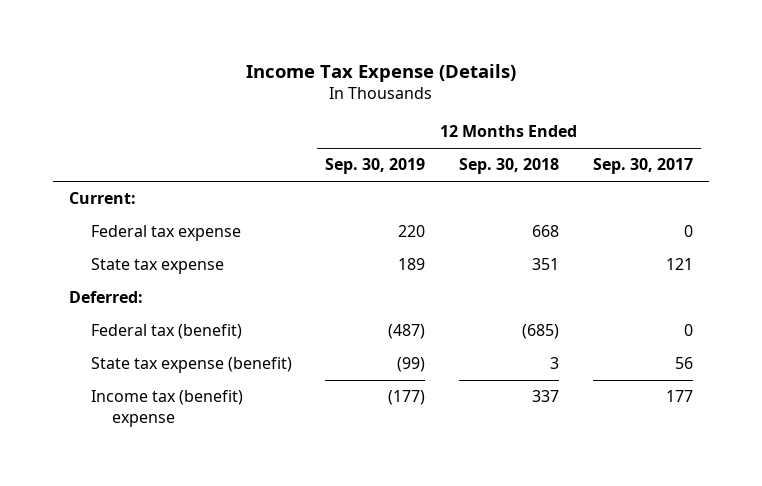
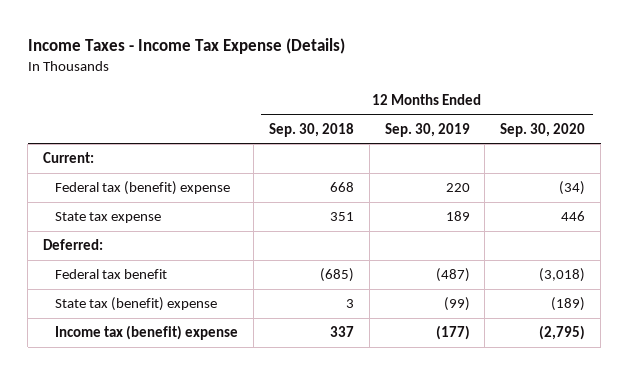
- Income Tax Expense (Details)
+ Income Taxes - Income Tax Expense (Details)
- | 12 Months Ended Sep. 30, 2019 | 12 Months Ended Sep. 30, 2018 | 12 Months Ended Sep. 30, 2017
+ | 12 Months Ended Sep. 30, 2018 | 12 Months Ended Sep. 30, 2019 | 12 Months Ended Sep. 30, 2020
- Federal tax expense | 220 | 668 | 0
+ Federal tax (benefit) expense | 668 | 220 | (34)
- Federal tax (benefit) | (487) | (685) | 0
- State tax expense (benefit) | (99) | 3 | 56
+ Federal tax benefit | (685) | (487) | (3,018)
+ State tax (benefit) expense | 3 | (99) | (189)

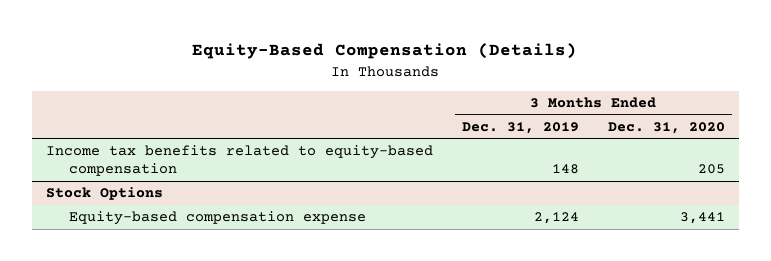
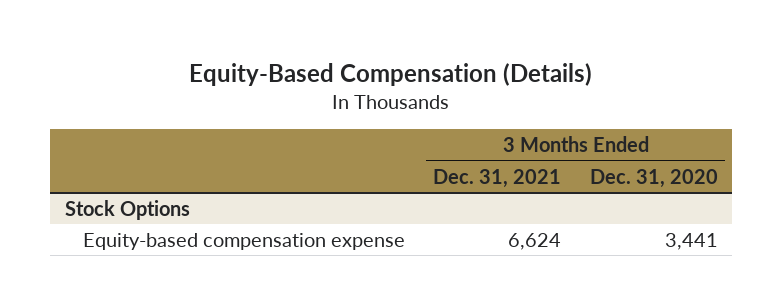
- | 3 Months Ended Dec. 31, 2019 | 3 Months Ended Dec. 31, 2020
+ | 3 Months Ended Dec. 31, 2021 | 3 Months Ended Dec. 31, 2020
- Income tax benefits related to equity-based compensation | 148 | 205

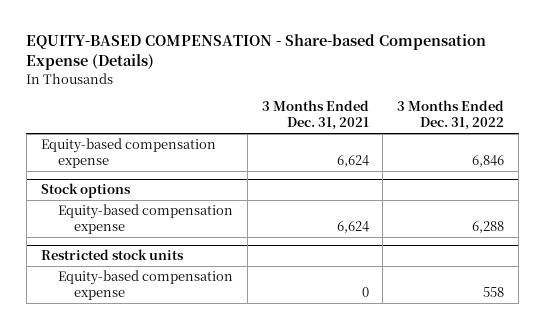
- Equity-Based Compensation (Details)
+ EQUITY-BASED COMPENSATION - Share-based Compensation Expense (Details)
- | 3 Months Ended Dec. 31, 2021 | 3 Months Ended Dec. 31, 2020
+ | 3 Months Ended Dec. 31, 2021 | 3 Months Ended Dec. 31, 2022
- Stock Options
+ Stock options
+ Equity-based compensation expense | 6,624 | 6,288
+ Restricted stock units
+ Equity-based compensation expense | 0 | 558

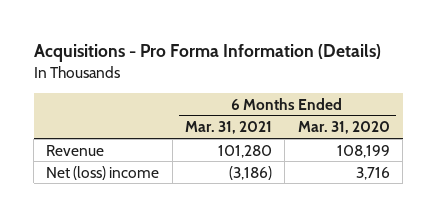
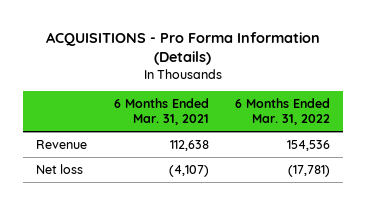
- Acquisitions - Pro Forma Information (Details)
+ ACQUISITIONS - Pro Forma Information (Details)
- | 6 Months Ended Mar. 31, 2021 | 6 Months Ended Mar. 31, 2020
+ | 6 Months Ended Mar. 31, 2021 | 6 Months Ended Mar. 31, 2022
- Revenue | 101,280 | 108,199
- Net (loss) income | (3,186) | 3,716
+ Revenue | 112,638 | 154,536
+ Net loss | (4,107) | (17,781)

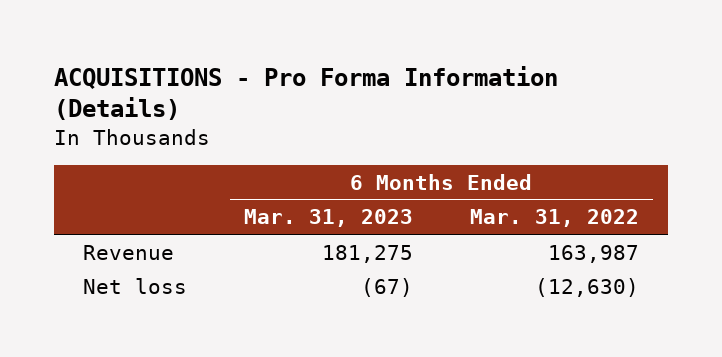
- | 6 Months Ended Mar. 31, 2021 | 6 Months Ended Mar. 31, 2022
+ | 6 Months Ended Mar. 31, 2023 | 6 Months Ended Mar. 31, 2022
- Revenue | 112,638 | 154,536
- Net loss | (4,107) | (17,781)
+ Revenue | 181,275 | 163,987
+ Net loss | (67) | (12,630)

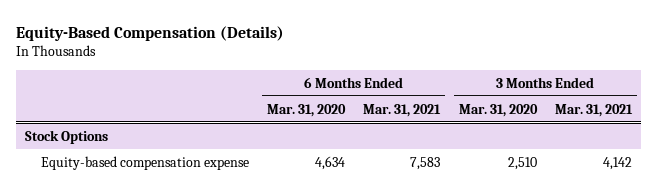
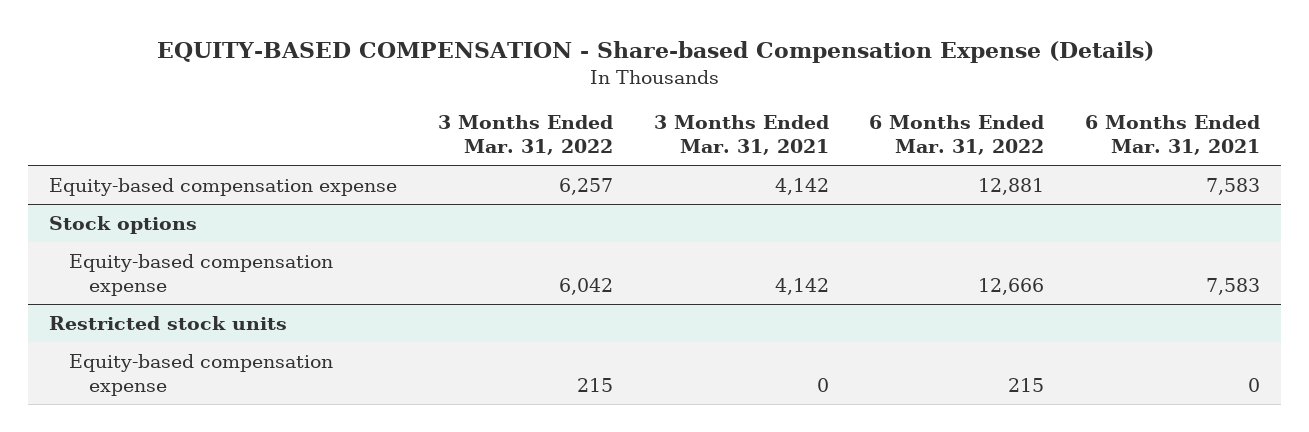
- Equity-Based Compensation (Details)
+ EQUITY-BASED COMPENSATION - Share-based Compensation Expense (Details)
- | 6 Months Ended Mar. 31, 2020 | 6 Months Ended Mar. 31, 2021 | 3 Months Ended Mar. 31, 2020 | 3 Months Ended Mar. 31, 2021
+ | 3 Months Ended Mar. 31, 2022 | 3 Months Ended Mar. 31, 2021 | 6 Months Ended Mar. 31, 2022 | 6 Months Ended Mar. 31, 2021
- Stock Options
+ Stock options
+ Equity-based compensation expense | 6,042 | 4,142 | 12,666 | 7,583
+ Restricted stock units
+ Equity-based compensation expense | 215 | 0 | 215 | 0

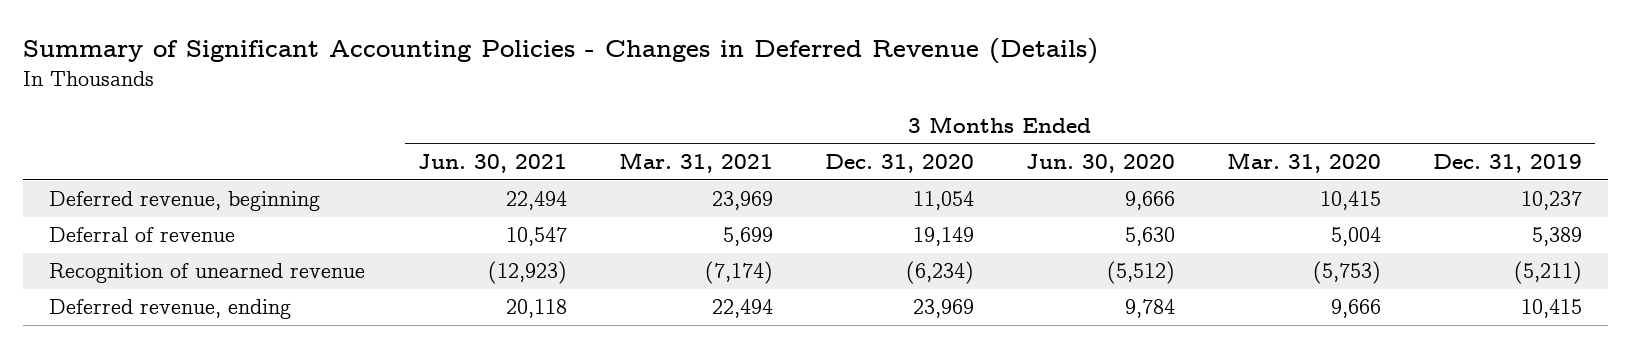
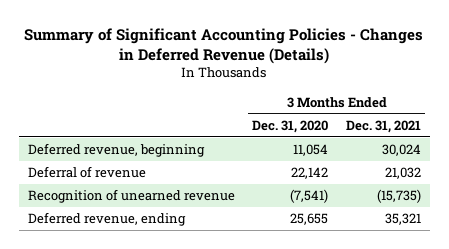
- | 3 Months Ended Jun. 30, 2021 | 3 Months Ended Mar. 31, 2021 | 3 Months Ended Dec. 31, 2020 | 3 Months Ended Jun. 30, 2020 | 3 Months Ended Mar. 31, 2020 | 3 Months Ended Dec. 31, 2019
+ | 3 Months Ended Dec. 31, 2020 | 3 Months Ended Dec. 31, 2021
- Deferral of revenue | 10,547 | 5,699 | 19,149 | 5,630 | 5,004 | 5,389
- Recognition of unearned revenue | (12,923) | (7,174) | (6,234) | (5,512) | (5,753) | (5,211)
- Deferred revenue, ending | 20,118 | 22,494 | 23,969 | 9,784 | 9,666 | 10,415
+ Deferral of revenue | 22,142 | 21,032
+ Recognition of unearned revenue | (7,541) | (15,735)
+ Deferred revenue, ending | 25,655 | 35,321

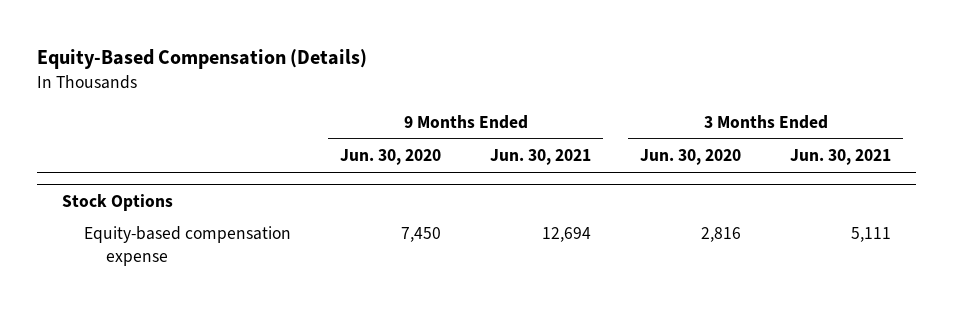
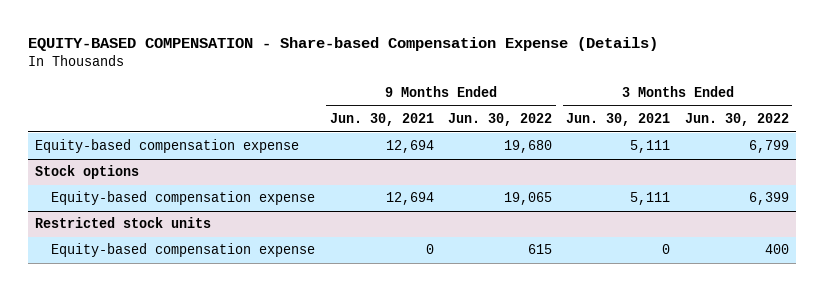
- Equity-Based Compensation (Details)
+ EQUITY-BASED COMPENSATION - Share-based Compensation Expense (Details)
- | 9 Months Ended Jun. 30, 2020 | 9 Months Ended Jun. 30, 2021 | 3 Months Ended Jun. 30, 2020 | 3 Months Ended Jun. 30, 2021
+ | 9 Months Ended Jun. 30, 2021 | 9 Months Ended Jun. 30, 2022 | 3 Months Ended Jun. 30, 2021 | 3 Months Ended Jun. 30, 2022
- Stock Options
+ Stock options
+ Equity-based compensation expense | 12,694 | 19,065 | 5,111 | 6,399
+ Restricted stock units
+ Equity-based compensation expense | 0 | 615 | 0 | 400

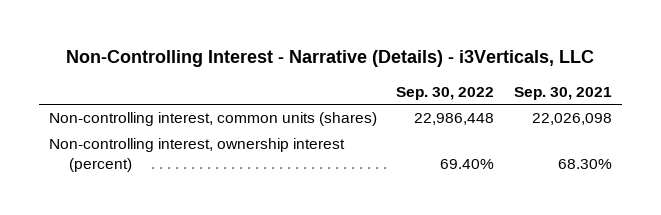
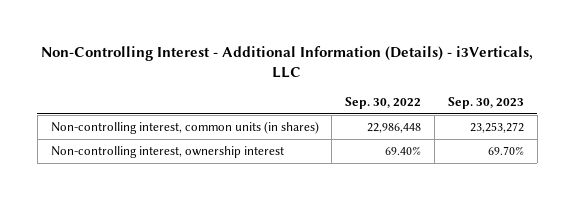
- Non-Controlling Interest - Narrative (Details) - i3Verticals, LLC
+ Non-Controlling Interest - Additional Information (Details) - i3Verticals, LLC
- | Sep. 30, 2022 | Sep. 30, 2021
+ | Sep. 30, 2022 | Sep. 30, 2023
- Non-controlling interest, common units (shares) | 22,986,448 | 22,026,098
- Non-controlling interest, ownership interest (percent) | 69.40% | 68.30%
+ Non-controlling interest, common units (in shares) | 22,986,448 | 23,253,272
+ Non-controlling interest, ownership interest | 69.40% | 69.70%

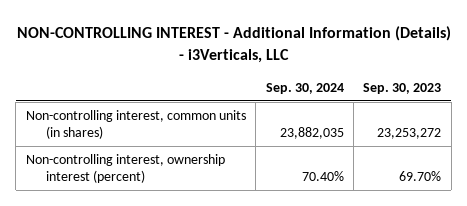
- Non-Controlling Interest - Additional Information (Details) - i3Verticals, LLC
+ NON-CONTROLLING INTEREST - Additional Information (Details) - i3Verticals, LLC
- | Sep. 30, 2022 | Sep. 30, 2023
+ | Sep. 30, 2024 | Sep. 30, 2023
- Non-controlling interest, ownership interest | 69.40% | 69.70%
+ Non-controlling interest, ownership interest (percent) | 70.40% | 69.70%

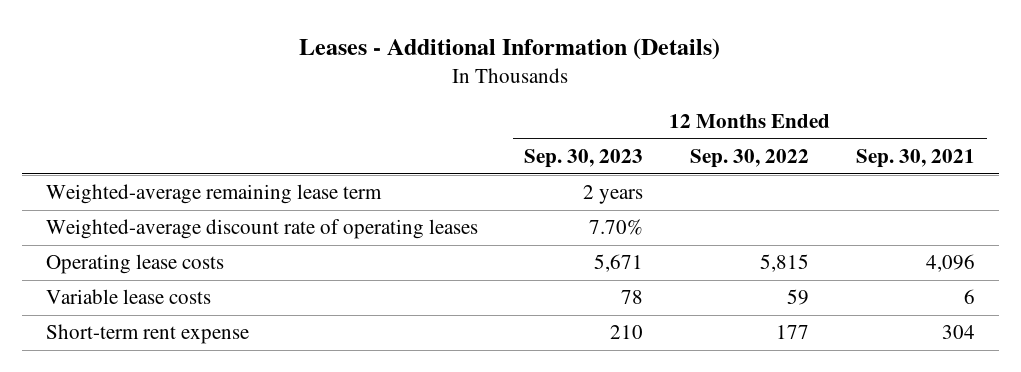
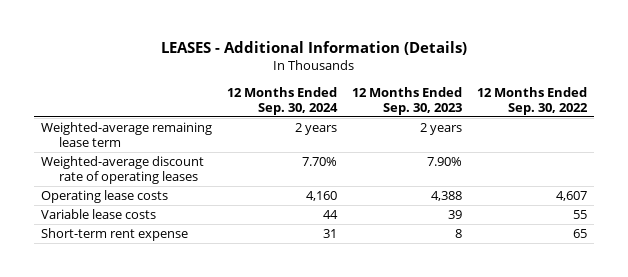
- Leases - Additional Information (Details)
+ LEASES - Additional Information (Details)
- | 12 Months Ended Sep. 30, 2023 | 12 Months Ended Sep. 30, 2022 | 12 Months Ended Sep. 30, 2021
+ | 12 Months Ended Sep. 30, 2024 | 12 Months Ended Sep. 30, 2023 | 12 Months Ended Sep. 30, 2022
- Weighted-average discount rate of operating leases | 7.70% | |
- Operating lease costs | 5,671 | 5,815 | 4,096
- Variable lease costs | 78 | 59 | 6
- Short-term rent expense | 210 | 177 | 304
+ Weighted-average discount rate of operating leases | 7.70% | 7.90% |
+ Operating lease costs | 4,160 | 4,388 | 4,607
+ Variable lease costs | 44 | 39 | 55
+ Short-term rent expense | 31 | 8 | 65

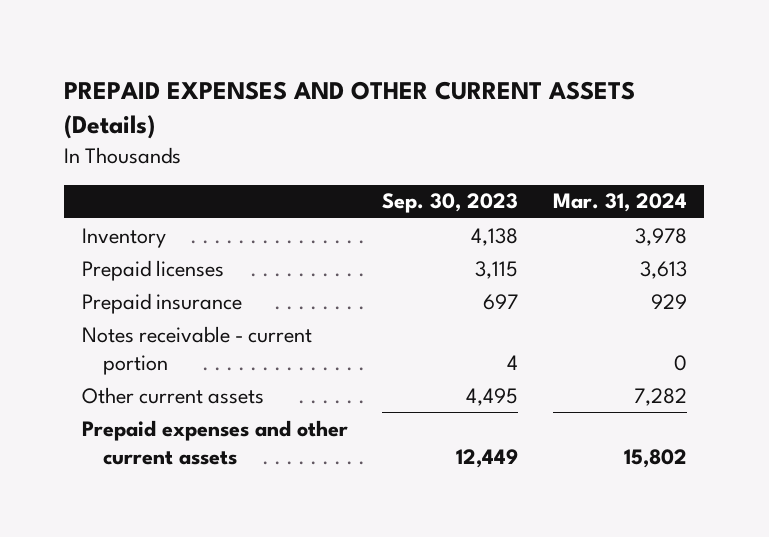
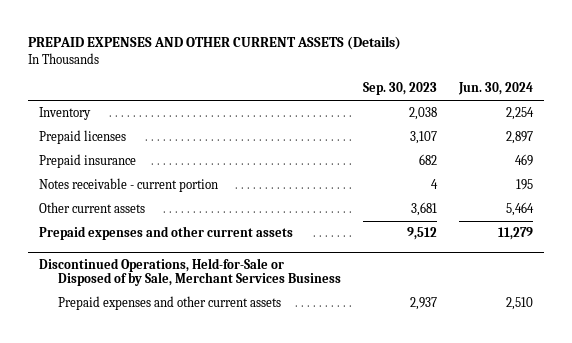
- | Sep. 30, 2023 | Mar. 31, 2024
+ | Sep. 30, 2023 | Jun. 30, 2024
- Inventory | 4,138 | 3,978
- Prepaid licenses | 3,115 | 3,613
- Prepaid insurance | 697 | 929
+ Inventory | 2,038 | 2,254
+ Prepaid licenses | 3,107 | 2,897
+ Prepaid insurance | 682 | 469
- Other current assets | 4,495 | 7,282
- Prepaid expenses and other current assets | 12,449 | 15,802
+ Other current assets | 3,681 | 5,464
+ Prepaid expenses and other current assets | 9,512 | 11,279
+ Discontinued Operations, Held-for-Sale or Disposed of by Sale, Merchant Services Business
+ Prepaid expenses and other current assets | 2,937 | 2,510

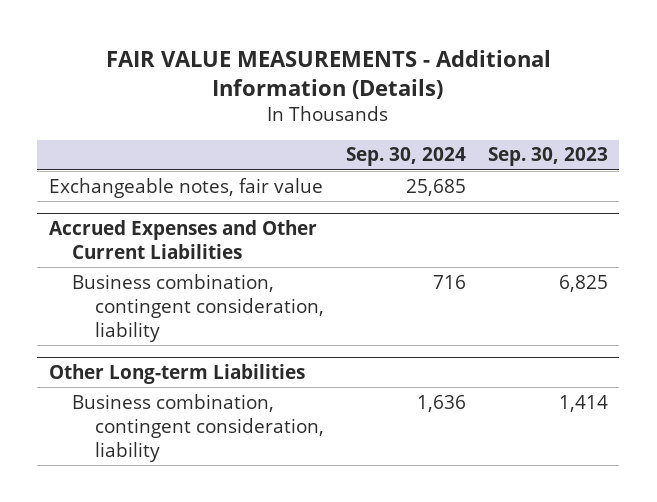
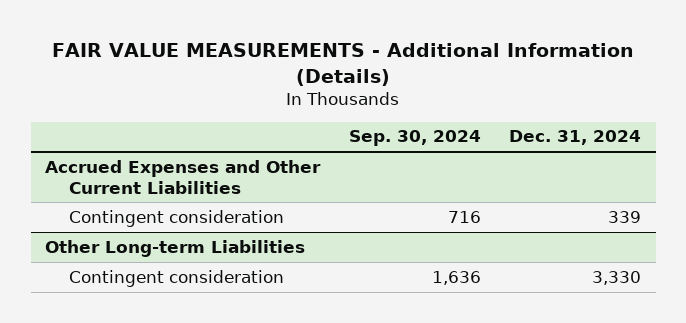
- | Sep. 30, 2024 | Sep. 30, 2023
+ | Sep. 30, 2024 | Dec. 31, 2024
- Exchangeable notes, fair value | 25,685 |
@ Accrued Expenses and Other Current Liabilities
- Business combination, contingent consideration, liability | 716 | 6,825
+ Contingent consideration | 716 | 339
@ Other Long-term Liabilities
- Business combination, contingent consideration, liability | 1,636 | 1,414
+ Contingent consideration | 1,636 | 3,330

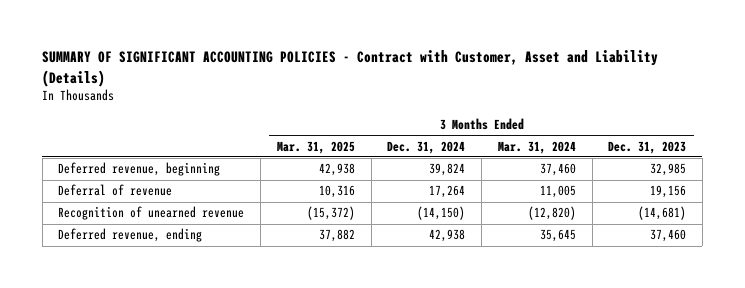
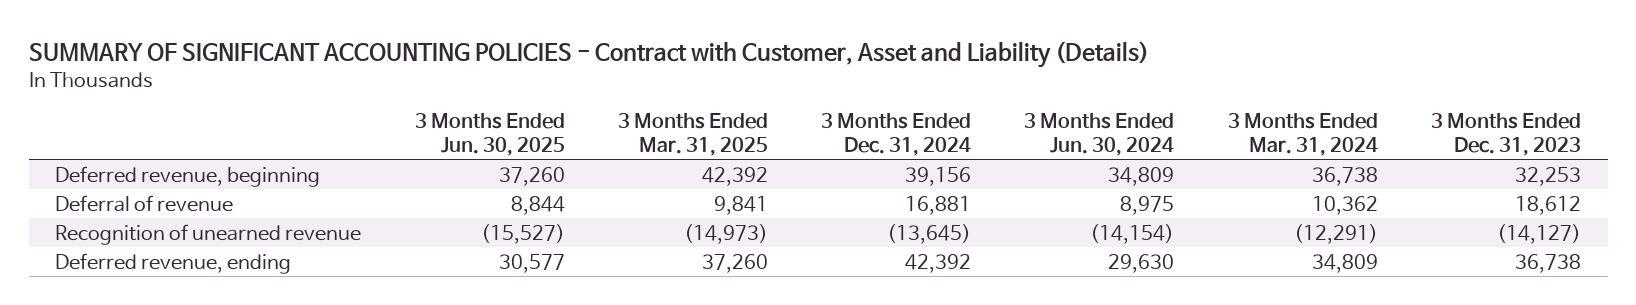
- | 3 Months Ended Mar. 31, 2025 | 3 Months Ended Dec. 31, 2024 | 3 Months Ended Mar. 31, 2024 | 3 Months Ended Dec. 31, 2023
+ | 3 Months Ended Jun. 30, 2025 | 3 Months Ended Mar. 31, 2025 | 3 Months Ended Dec. 31, 2024 | 3 Months Ended Jun. 30, 2024 | 3 Months Ended Mar. 31, 2024 | 3 Months Ended Dec. 31, 2023
- Deferred revenue, beginning | 42,938 | 39,824 | 37,460 | 32,985
- Deferral of revenue | 10,316 | 17,264 | 11,005 | 19,156
- Recognition of unearned revenue | (15,372) | (14,150) | (12,820) | (14,681)
- Deferred revenue, ending | 37,882 | 42,938 | 35,645 | 37,460
+ Deferred revenue, beginning | 37,260 | 42,392 | 39,156 | 34,809 | 36,738 | 32,253
+ Deferral of revenue | 8,844 | 9,841 | 16,881 | 8,975 | 10,362 | 18,612
+ Recognition of unearned revenue | (15,527) | (14,973) | (13,645) | (14,154) | (12,291) | (14,127)
+ Deferred revenue, ending | 30,577 | 37,260 | 42,392 | 29,630 | 34,809 | 36,738

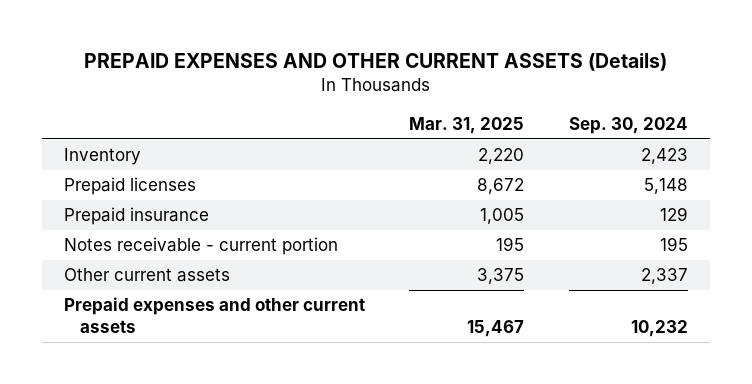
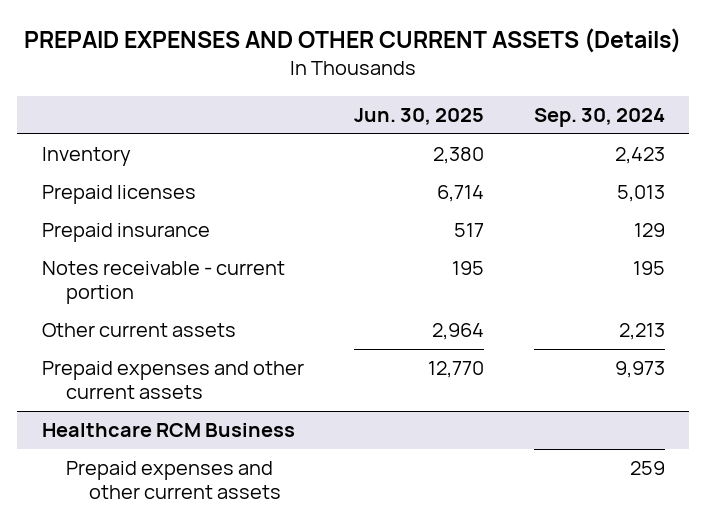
- | Mar. 31, 2025 | Sep. 30, 2024
+ | Jun. 30, 2025 | Sep. 30, 2024
- Prepaid licenses | 8,672 | 5,148
+ Prepaid licenses | 6,714 | 5,013
- Other current assets | 3,375 | 2,337
- Prepaid expenses and other current assets | 15,467 | 10,232
+ Other current assets | 2,964 | 2,213
+ Prepaid expenses and other current assets | 12,770 | 9,973
+ Healthcare RCM Business
+ Prepaid expenses and other current assets | | 259

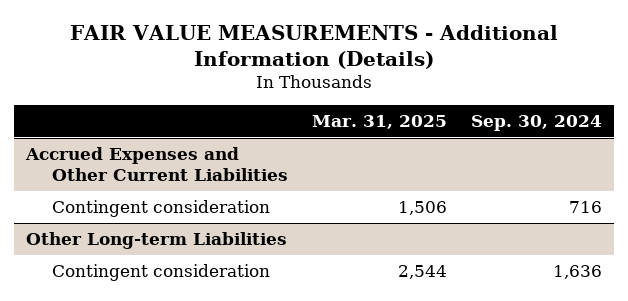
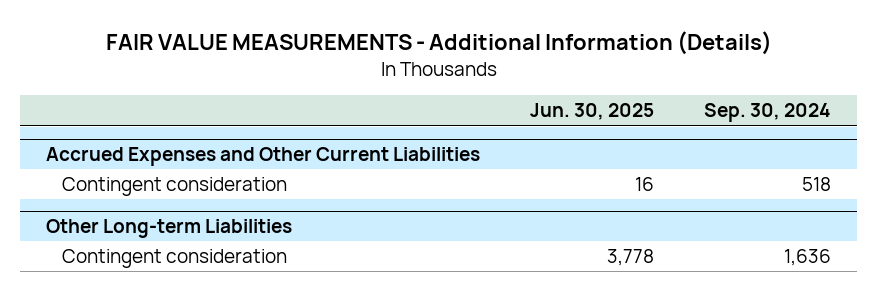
- | Mar. 31, 2025 | Sep. 30, 2024
+ | Jun. 30, 2025 | Sep. 30, 2024
@ Accrued Expenses and Other Current Liabilities
- Contingent consideration | 1,506 | 716
+ Contingent consideration | 16 | 518

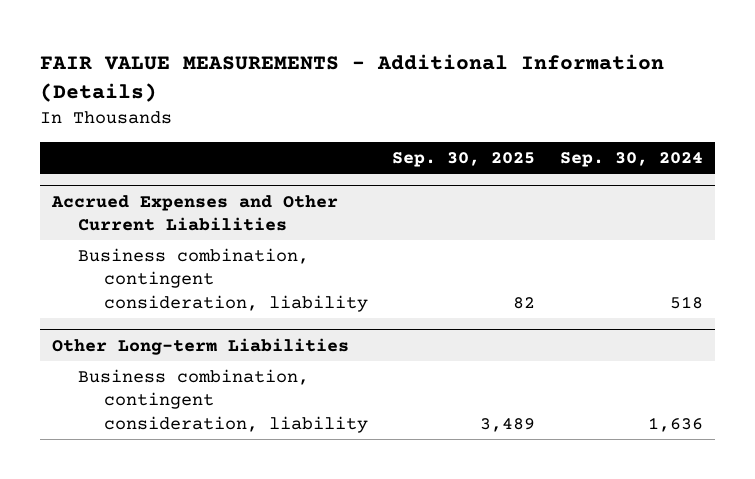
- | Jun. 30, 2025 | Sep. 30, 2024
+ | Sep. 30, 2025 | Sep. 30, 2024
@ Accrued Expenses and Other Current Liabilities
- Contingent consideration | 16 | 518
+ Business combination, contingent consideration, liability | 82 | 518
@ Other Long-term Liabilities
- Contingent consideration | 3,778 | 1,636
+ Business combination, contingent consideration, liability | 3,489 | 1,636

